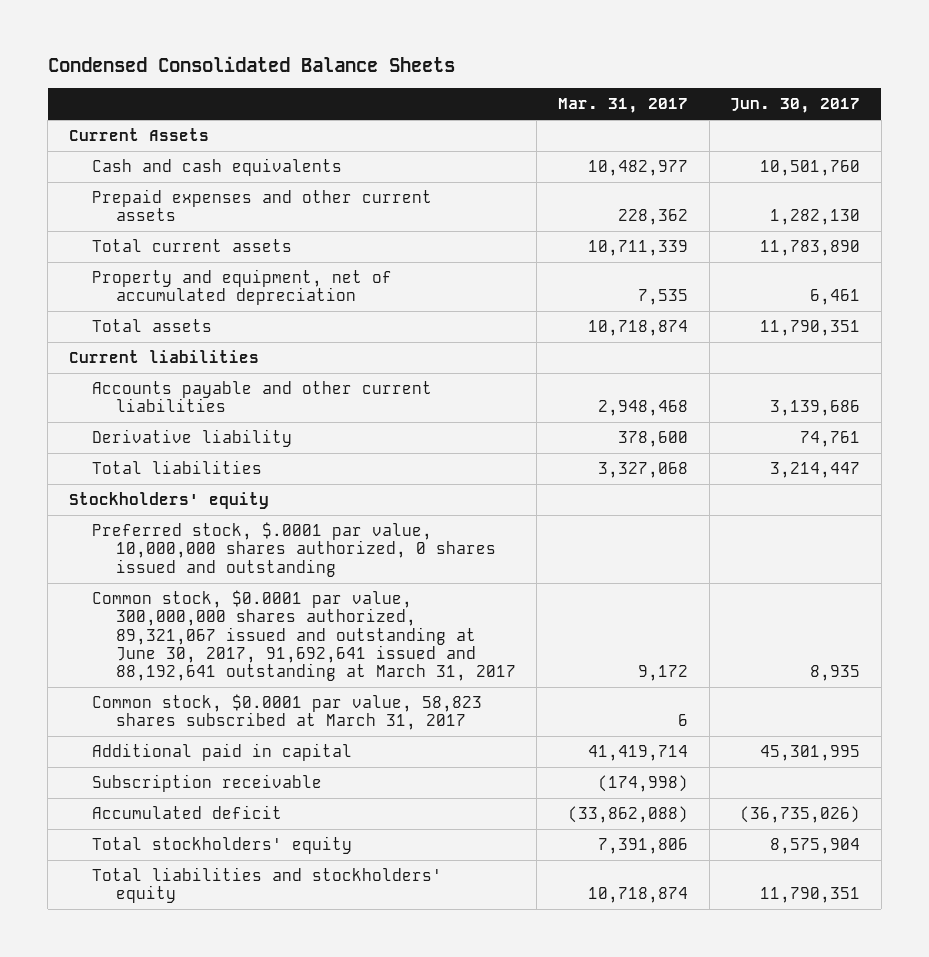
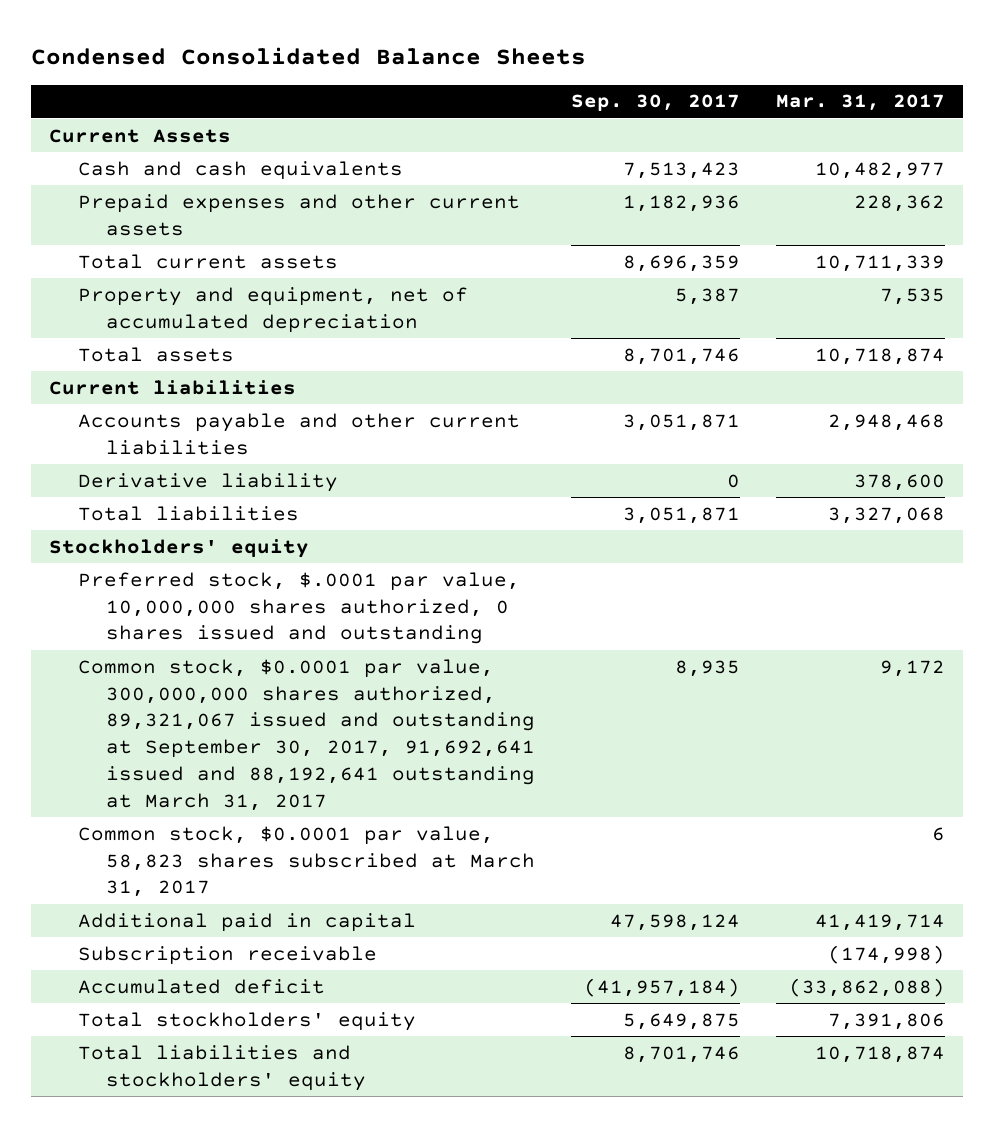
- | Mar. 31, 2017 | Jun. 30, 2017
+ | Sep. 30, 2017 | Mar. 31, 2017
- Common stock, $0.0001 par value, 300,000,000 shares authorized, 89,321,067 issued and outstanding at June 30, 2017, 91,692,641 issued and 88,192,641 outstanding at March 31, 2017 | 9,172 | 8,935
+ Common stock, $0.0001 par value, 300,000,000 shares authorized, 89,321,067 issued and outstanding at September 30, 2017, 91,692,641 issued and 88,192,641 outstanding at March 31, 2017 | 8,935 | 9,172

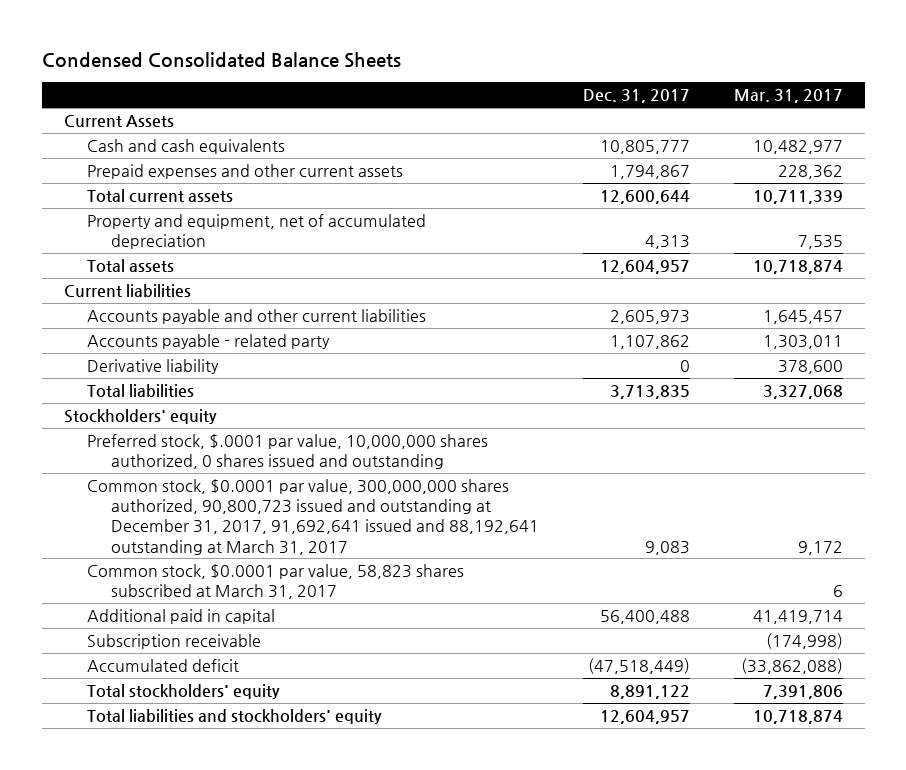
- | Sep. 30, 2017 | Mar. 31, 2017
+ | Dec. 31, 2017 | Mar. 31, 2017
- Accounts payable and other current liabilities | 3,051,871 | 2,948,468
+ Accounts payable and other current liabilities | 2,605,973 | 1,645,457
+ Accounts payable - related party | 1,107,862 | 1,303,011
- Common stock, $0.0001 par value, 300,000,000 shares authorized, 89,321,067 issued and outstanding at September 30, 2017, 91,692,641 issued and 88,192,641 outstanding at March 31, 2017 | 8,935 | 9,172
+ Common stock, $0.0001 par value, 300,000,000 shares authorized, 90,800,723 issued and outstanding at December 31, 2017, 91,692,641 issued and 88,192,641 outstanding at March 31, 2017 | 9,083 | 9,172

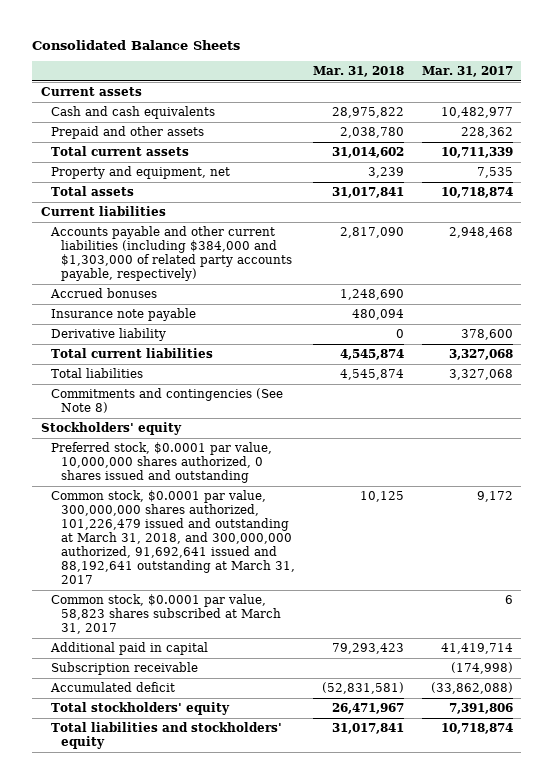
- Condensed Consolidated Balance Sheets
+ Consolidated Balance Sheets
- | Dec. 31, 2017 | Mar. 31, 2017
+ | Mar. 31, 2018 | Mar. 31, 2017
- Current Assets
+ Current assets
- Prepaid expenses and other current assets | 1,794,867 | 228,362
+ Prepaid and other assets | 2,038,780 | 228,362
- Property and equipment, net of accumulated depreciation | 4,313 | 7,535
+ Property and equipment, net | 3,239 | 7,535
- Accounts payable and other current liabilities | 2,605,973 | 1,645,457
- Accounts payable - related party | 1,107,862 | 1,303,011
+ Accounts payable and other current liabilities (including $384,000 and $1,303,000 of related party accounts payable, respectively) | 2,817,090 | 2,948,468
+ Accrued bonuses | 1,248,690 |
+ Insurance note payable | 480,094 |
+ Total current liabilities | 4,545,874 | 3,327,068
+ Commitments and contingencies (See Note 8)
- Preferred stock, $.0001 par value, 10,000,000 shares authorized, 0 shares issued and outstanding
- Common stock, $0.0001 par value, 300,000,000 shares authorized, 90,800,723 issued and outstanding at December 31, 2017, 91,692,641 issued and 88,192,641 outstanding at March 31, 2017 | 9,083 | 9,172
+ Preferred stock, $0.0001 par value, 10,000,000 shares authorized, 0 shares issued and outstanding
+ Common stock, $0.0001 par value, 300,000,000 shares authorized, 101,226,479 issued and outstanding at March 31, 2018, and 300,000,000 authorized, 91,692,641 issued and 88,192,641 outstanding at March 31, 2017 | 10,125 | 9,172

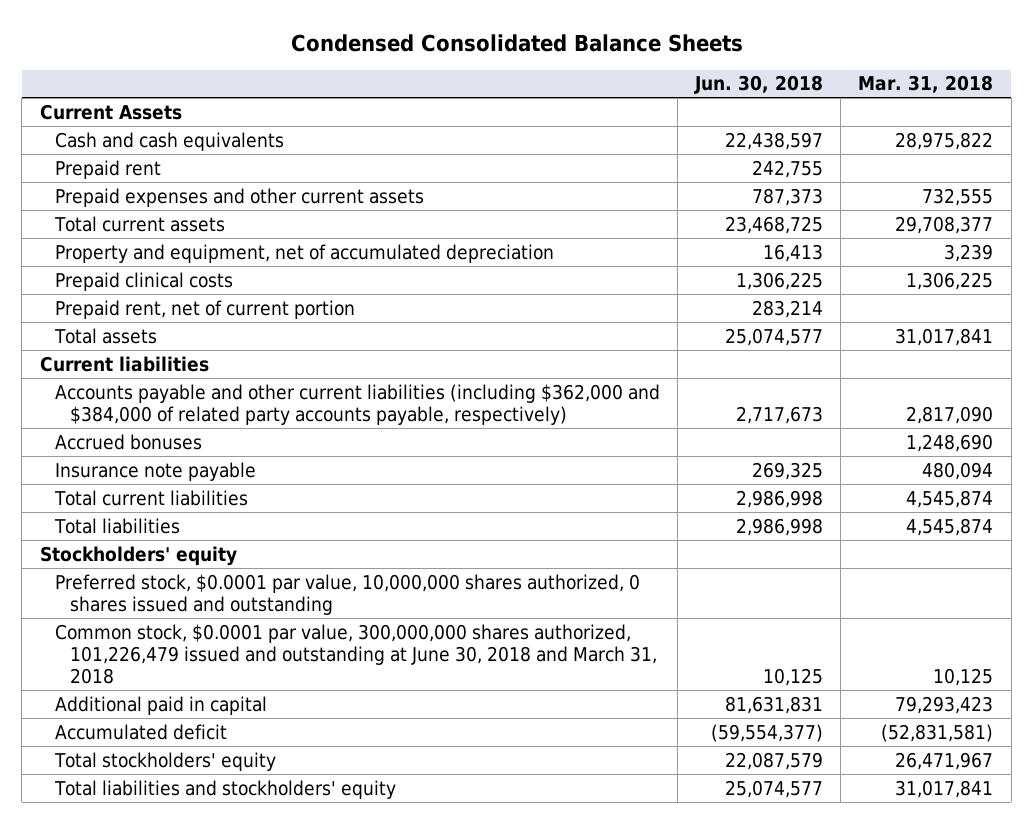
- Consolidated Balance Sheets
+ Condensed Consolidated Balance Sheets
- | Mar. 31, 2018 | Mar. 31, 2017
+ | Jun. 30, 2018 | Mar. 31, 2018
- Current assets
+ Current Assets
- Prepaid and other assets | 2,038,780 | 228,362
- Total current assets | 31,014,602 | 10,711,339
- Property and equipment, net | 3,239 | 7,535
+ Prepaid rent | 242,755 |
+ Prepaid expenses and other current assets | 787,373 | 732,555
+ Total current assets | 23,468,725 | 29,708,377
+ Property and equipment, net of accumulated depreciation | 16,413 | 3,239
+ Prepaid clinical costs | 1,306,225 | 1,306,225
+ Prepaid rent, net of current portion | 283,214 |
- Accounts payable and other current liabilities (including $384,000 and $1,303,000 of related party accounts payable, respectively) | 2,817,090 | 2,948,468
+ Accounts payable and other current liabilities (including $362,000 and $384,000 of related party accounts payable, respectively) | 2,717,673 | 2,817,090
- Derivative liability | 0 | 378,600
- Commitments and contingencies (See Note 8)
- Common stock, $0.0001 par value, 300,000,000 shares authorized, 101,226,479 issued and outstanding at March 31, 2018, and 300,000,000 authorized, 91,692,641 issued and 88,192,641 outstanding at March 31, 2017 | 10,125 | 9,172
- Common stock, $0.0001 par value, 58,823 shares subscribed at March 31, 2017 | | 6
+ Common stock, $0.0001 par value, 300,000,000 shares authorized, 101,226,479 issued and outstanding at June 30, 2018 and March 31, 2018 | 10,125 | 10,125
- Subscription receivable | | (174,998)

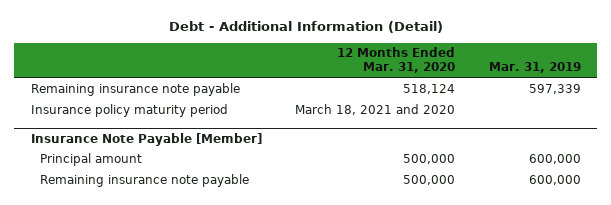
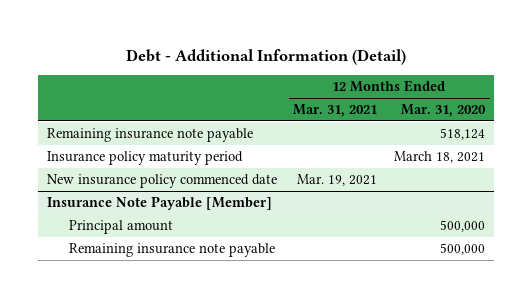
- | 12 Months Ended Mar. 31, 2020 | Mar. 31, 2019
+ | 12 Months Ended Mar. 31, 2021 | 12 Months Ended Mar. 31, 2020
- Insurance policy maturity period | March 18, 2021 and 2020 |
+ Insurance policy maturity period | | March 18, 2021
+ New insurance policy commenced date | Mar. 19, 2021 |

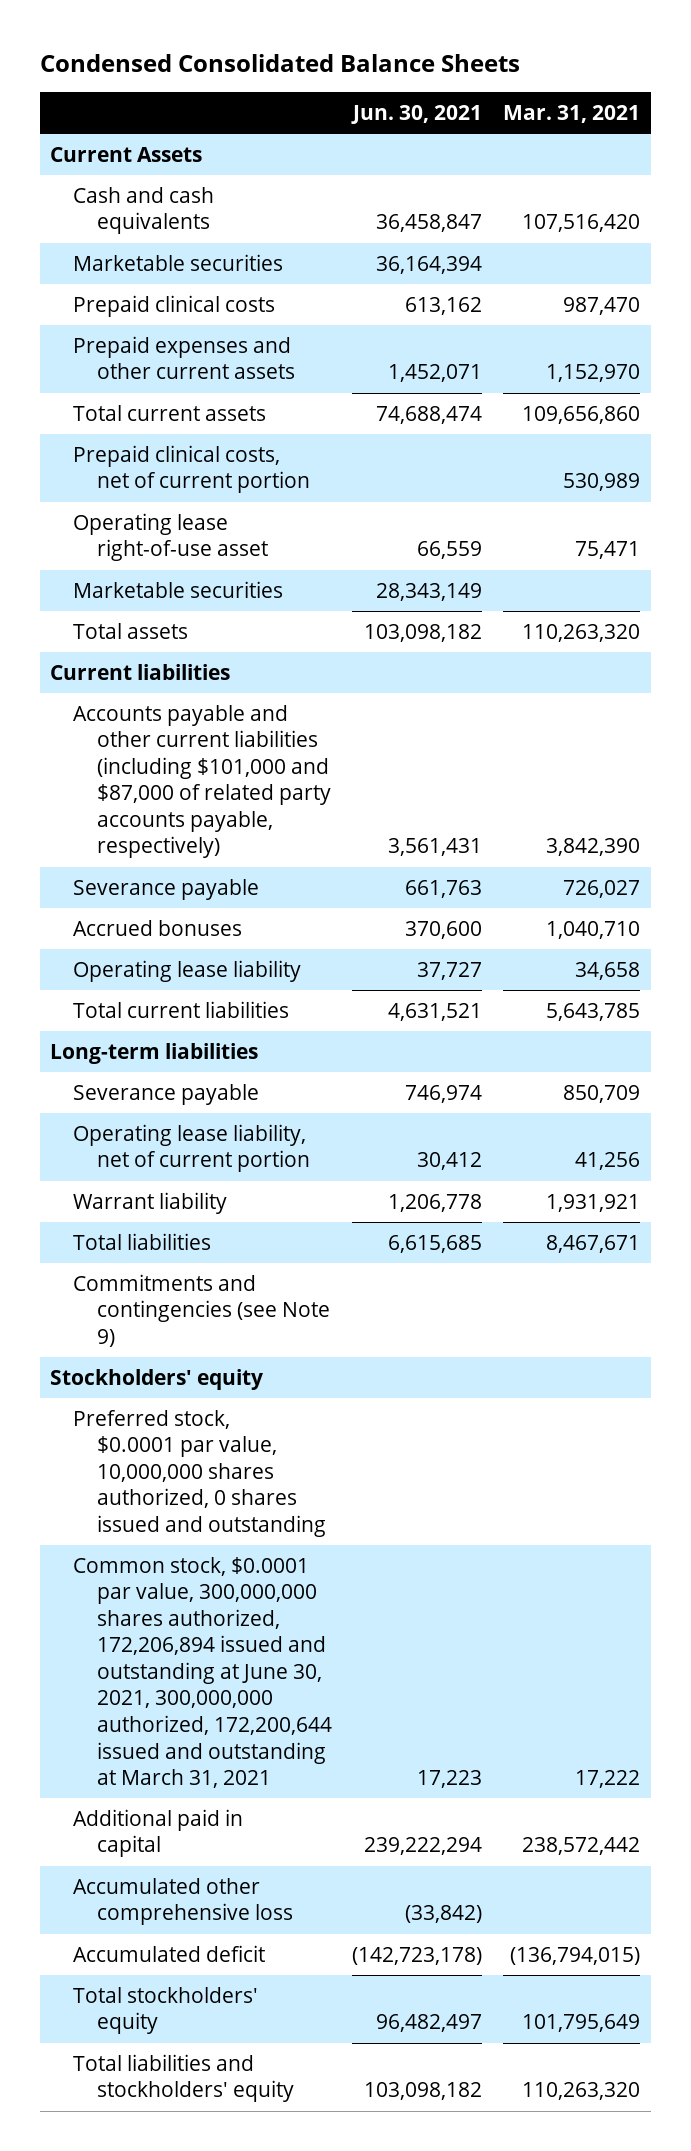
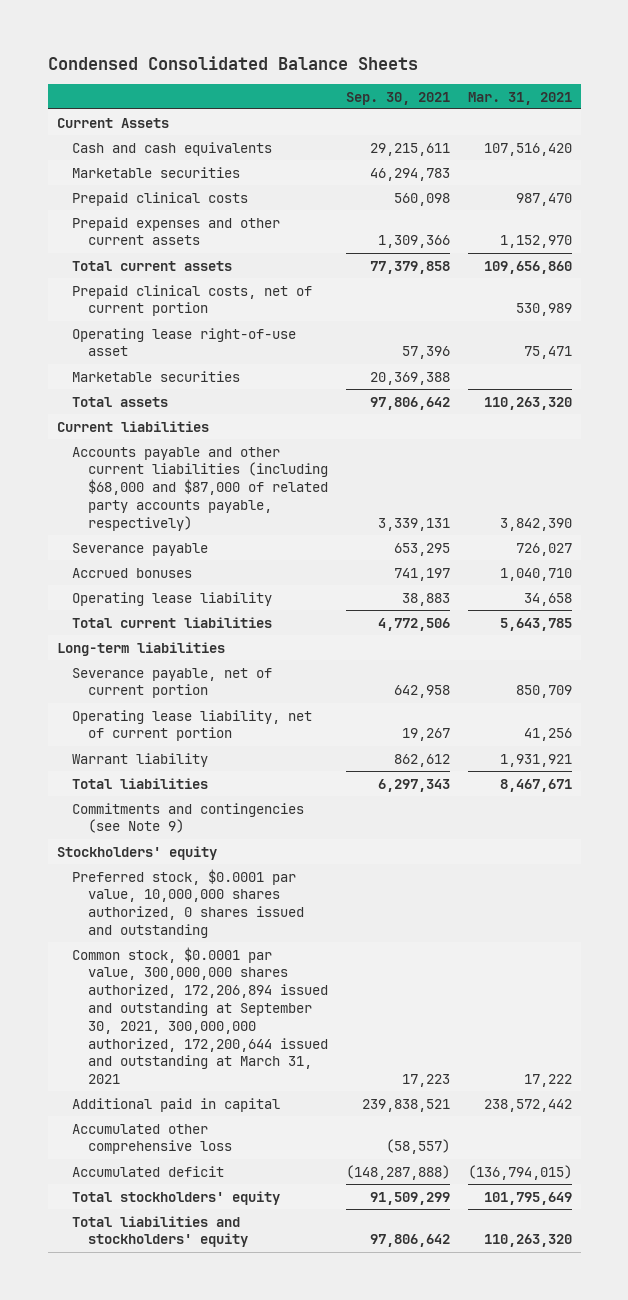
- | Jun. 30, 2021 | Mar. 31, 2021
+ | Sep. 30, 2021 | Mar. 31, 2021
- Accounts payable and other current liabilities (including $101,000 and $87,000 of related party accounts payable, respectively) | 3,561,431 | 3,842,390
+ Accounts payable and other current liabilities (including $68,000 and $87,000 of related party accounts payable, respectively) | 3,339,131 | 3,842,390
- Severance payable | 746,974 | 850,709
+ Severance payable, net of current portion | 642,958 | 850,709
- Common stock, $0.0001 par value, 300,000,000 shares authorized, 172,206,894 issued and outstanding at June 30, 2021, 300,000,000 authorized, 172,200,644 issued and outstanding at March 31, 2021 | 17,223 | 17,222
+ Common stock, $0.0001 par value, 300,000,000 shares authorized, 172,206,894 issued and outstanding at September 30, 2021, 300,000,000 authorized, 172,200,644 issued and outstanding at March 31, 2021 | 17,223 | 17,222

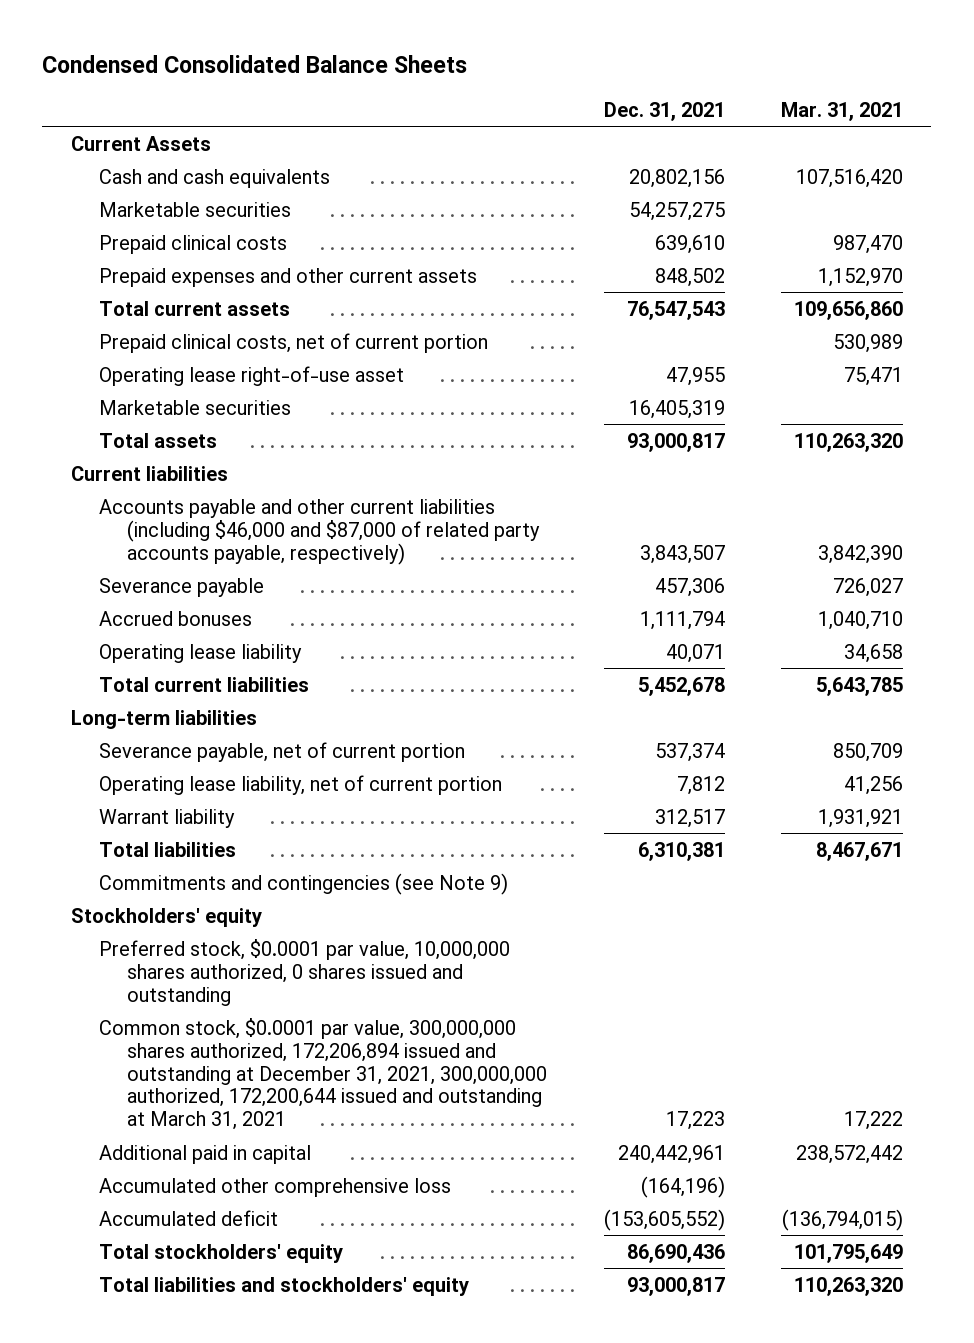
- | Sep. 30, 2021 | Mar. 31, 2021
+ | Dec. 31, 2021 | Mar. 31, 2021
- Accounts payable and other current liabilities (including $68,000 and $87,000 of related party accounts payable, respectively) | 3,339,131 | 3,842,390
+ Accounts payable and other current liabilities (including $46,000 and $87,000 of related party accounts payable, respectively) | 3,843,507 | 3,842,390
- Common stock, $0.0001 par value, 300,000,000 shares authorized, 172,206,894 issued and outstanding at September 30, 2021, 300,000,000 authorized, 172,200,644 issued and outstanding at March 31, 2021 | 17,223 | 17,222
+ Common stock, $0.0001 par value, 300,000,000 shares authorized, 172,206,894 issued and outstanding at December 31, 2021, 300,000,000 authorized, 172,200,644 issued and outstanding at March 31, 2021 | 17,223 | 17,222

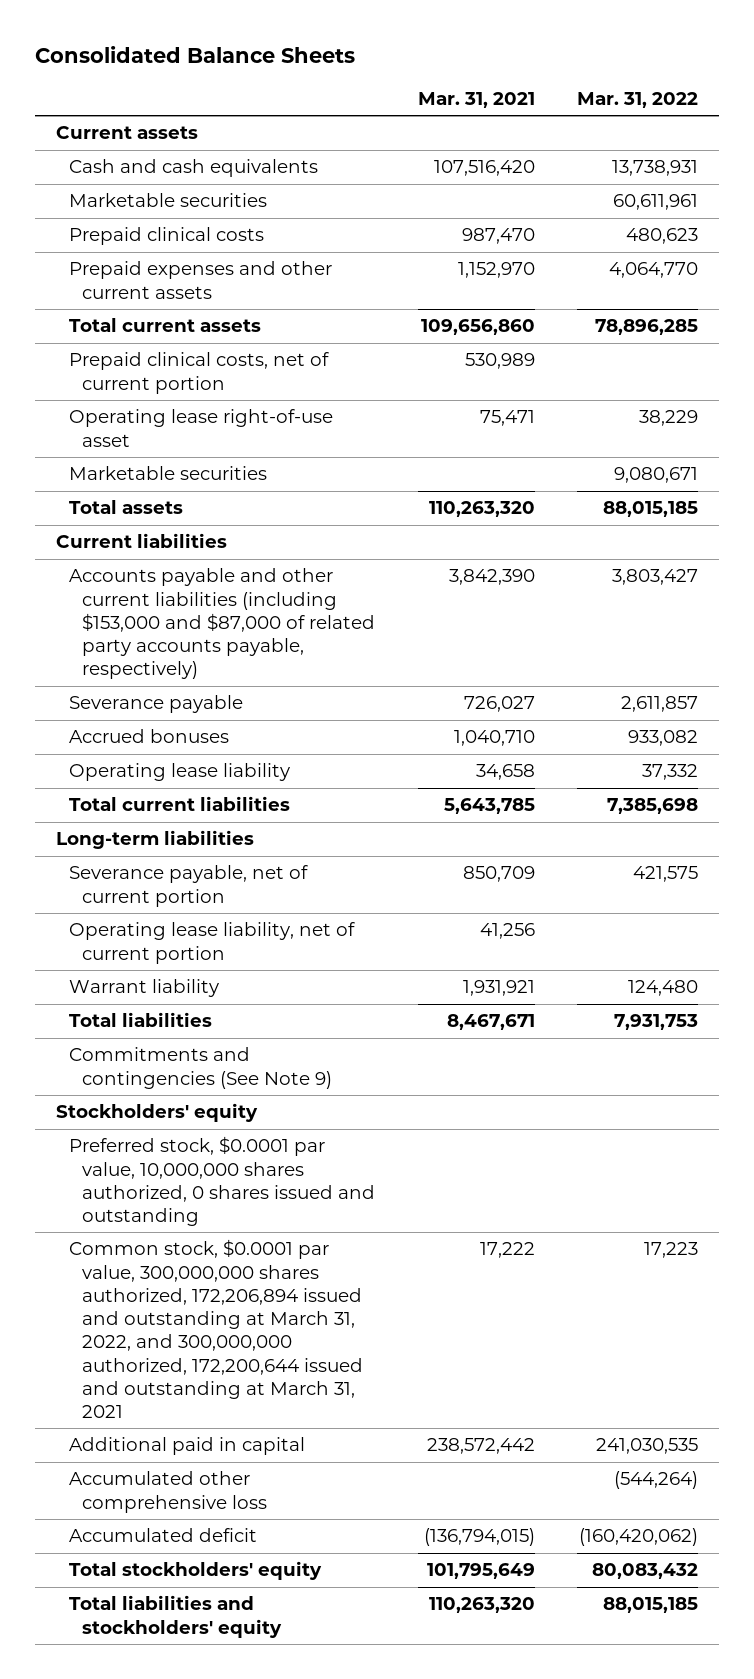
- Condensed Consolidated Balance Sheets
+ Consolidated Balance Sheets
- | Dec. 31, 2021 | Mar. 31, 2021
+ | Mar. 31, 2021 | Mar. 31, 2022
- Current Assets
+ Current assets
- Accounts payable and other current liabilities (including $46,000 and $87,000 of related party accounts payable, respectively) | 3,843,507 | 3,842,390
+ Accounts payable and other current liabilities (including $153,000 and $87,000 of related party accounts payable, respectively) | 3,842,390 | 3,803,427
- Commitments and contingencies (see Note 9)
+ Commitments and contingencies (See Note 9)
- Common stock, $0.0001 par value, 300,000,000 shares authorized, 172,206,894 issued and outstanding at December 31, 2021, 300,000,000 authorized, 172,200,644 issued and outstanding at March 31, 2021 | 17,223 | 17,222
+ Common stock, $0.0001 par value, 300,000,000 shares authorized, 172,206,894 issued and outstanding at March 31, 2022, and 300,000,000 authorized, 172,200,644 issued and outstanding at March 31, 2021 | 17,222 | 17,223

